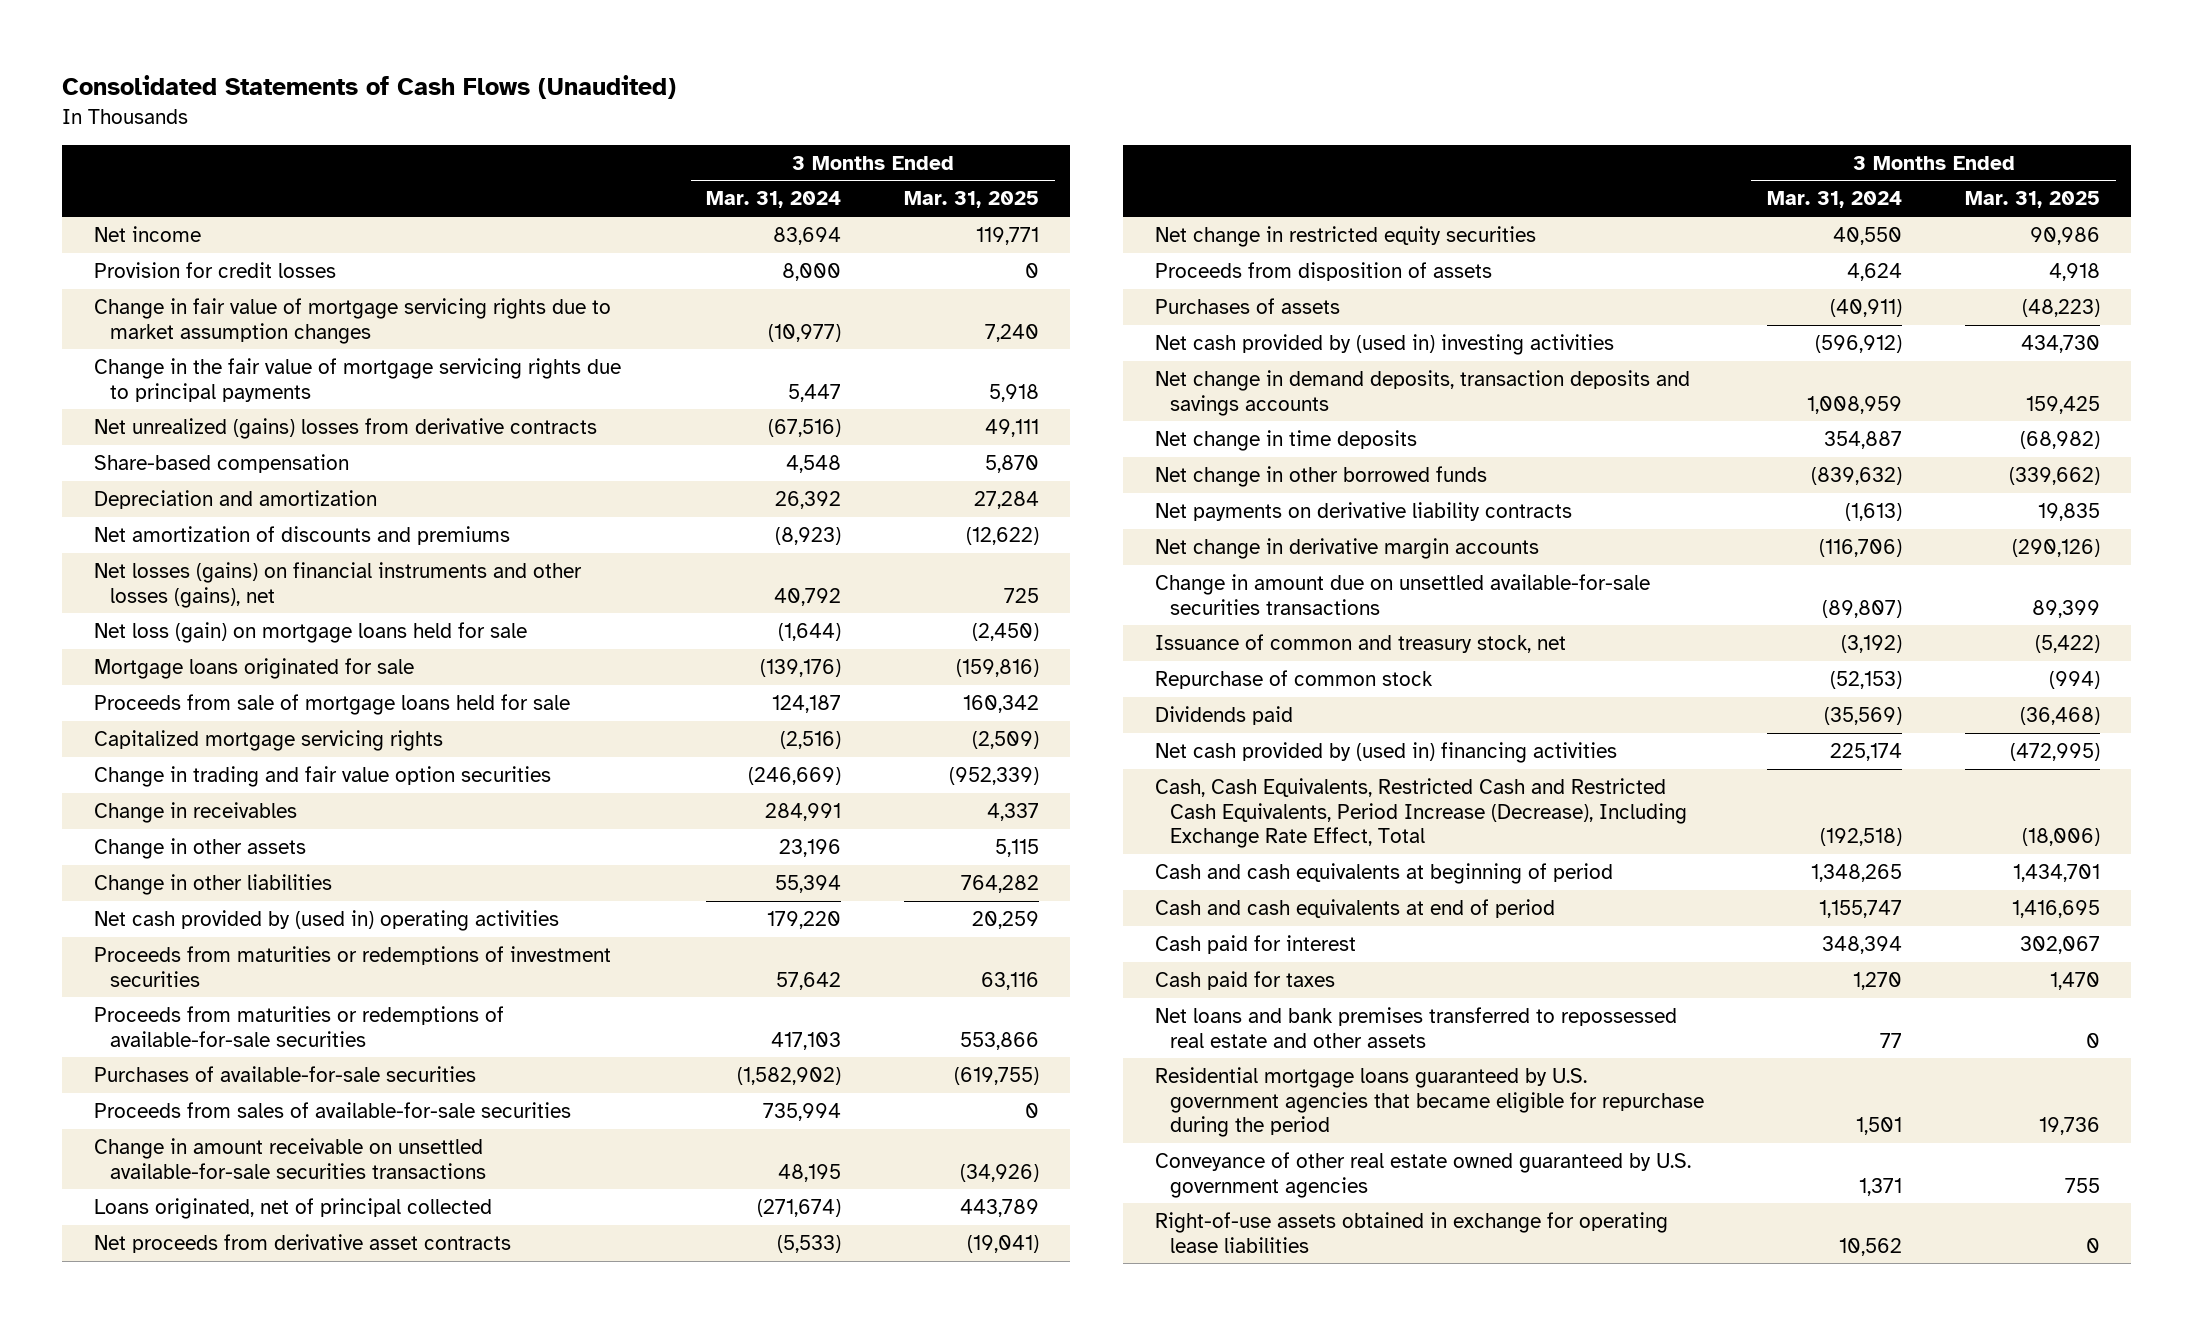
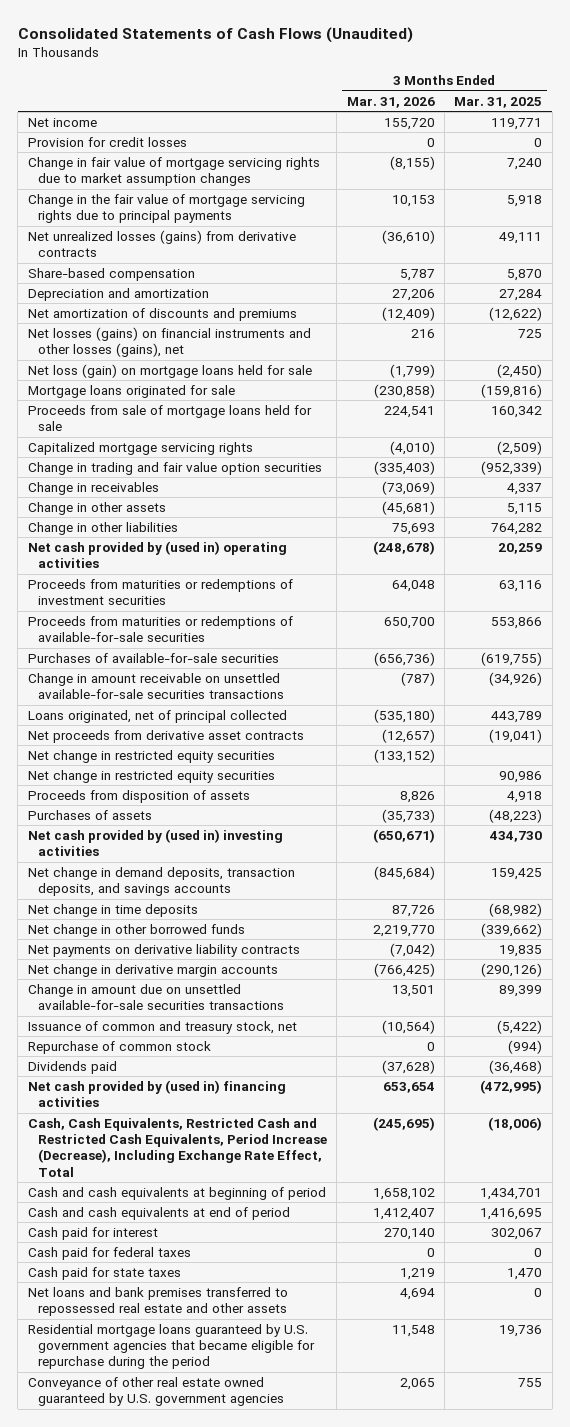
- | 3 Months Ended Mar. 31, 2024 | 3 Months Ended Mar. 31, 2025
+ | 3 Months Ended Mar. 31, 2026 | 3 Months Ended Mar. 31, 2025
- Net unrealized (gains) losses from derivative contracts | (67,516) | 49,111
+ Net unrealized losses (gains) from derivative contracts | (36,610) | 49,111
- Proceeds from sales of available-for-sale securities | 735,994 | 0
+ Net change in restricted equity securities | (133,152) |
- Net change in demand deposits, transaction deposits and savings accounts | 1,008,959 | 159,425
+ Net change in demand deposits, transaction deposits, and savings accounts | (845,684) | 159,425
- Cash paid for taxes | 1,270 | 1,470
+ Cash paid for federal taxes | 0 | 0
+ Cash paid for state taxes | 1,219 | 1,470
- Right-of-use assets obtained in exchange for operating lease liabilities | 10,562 | 0

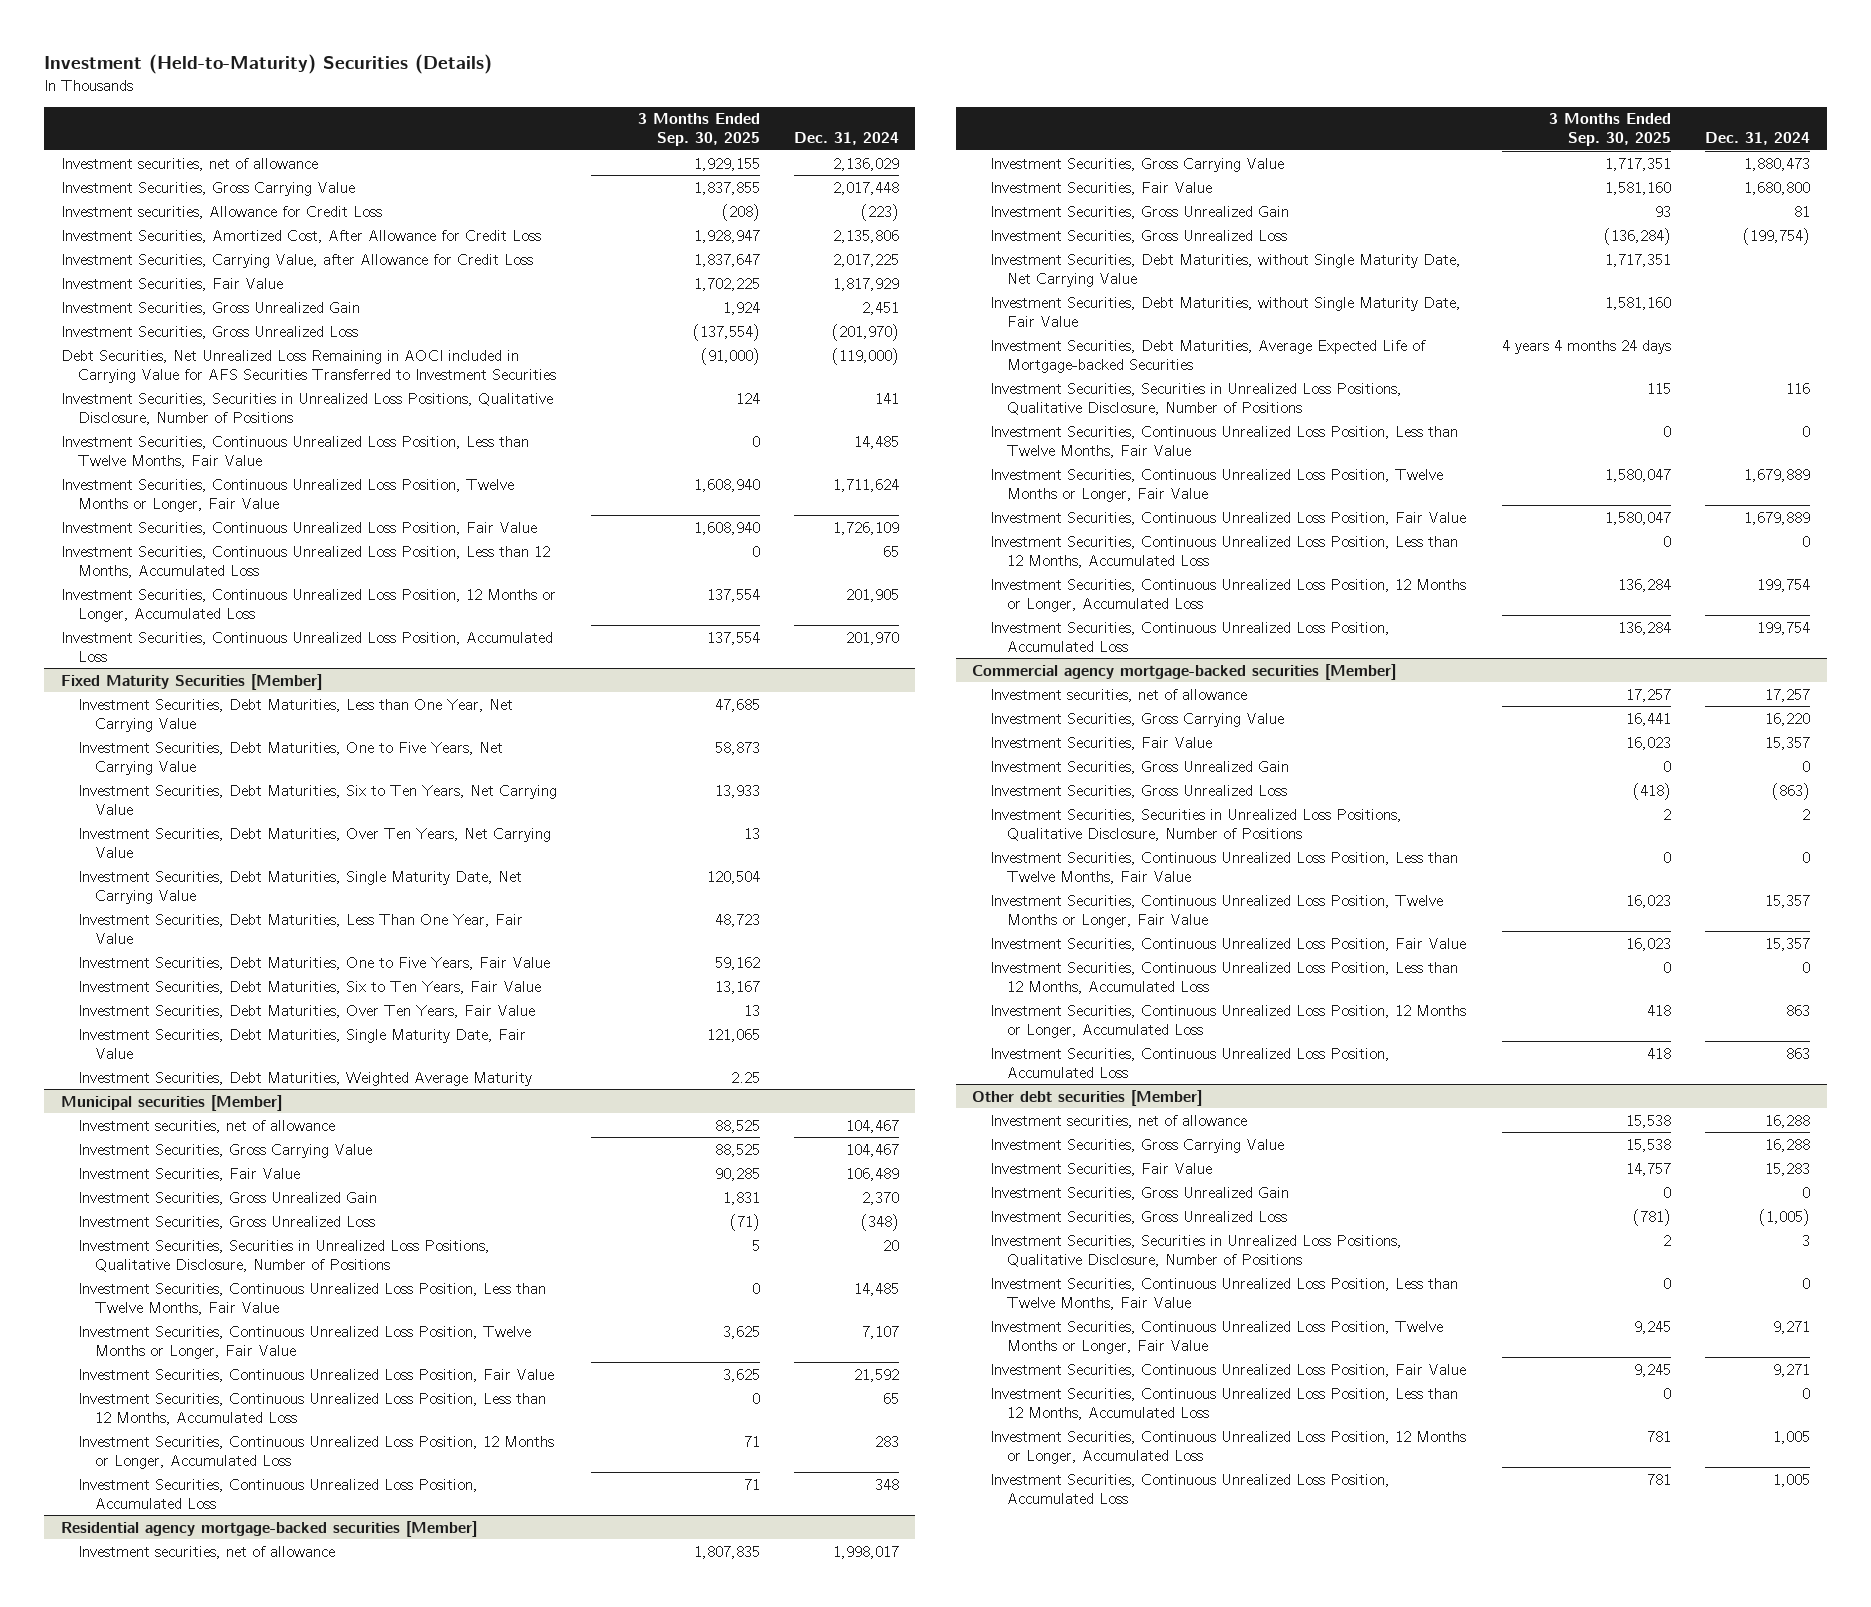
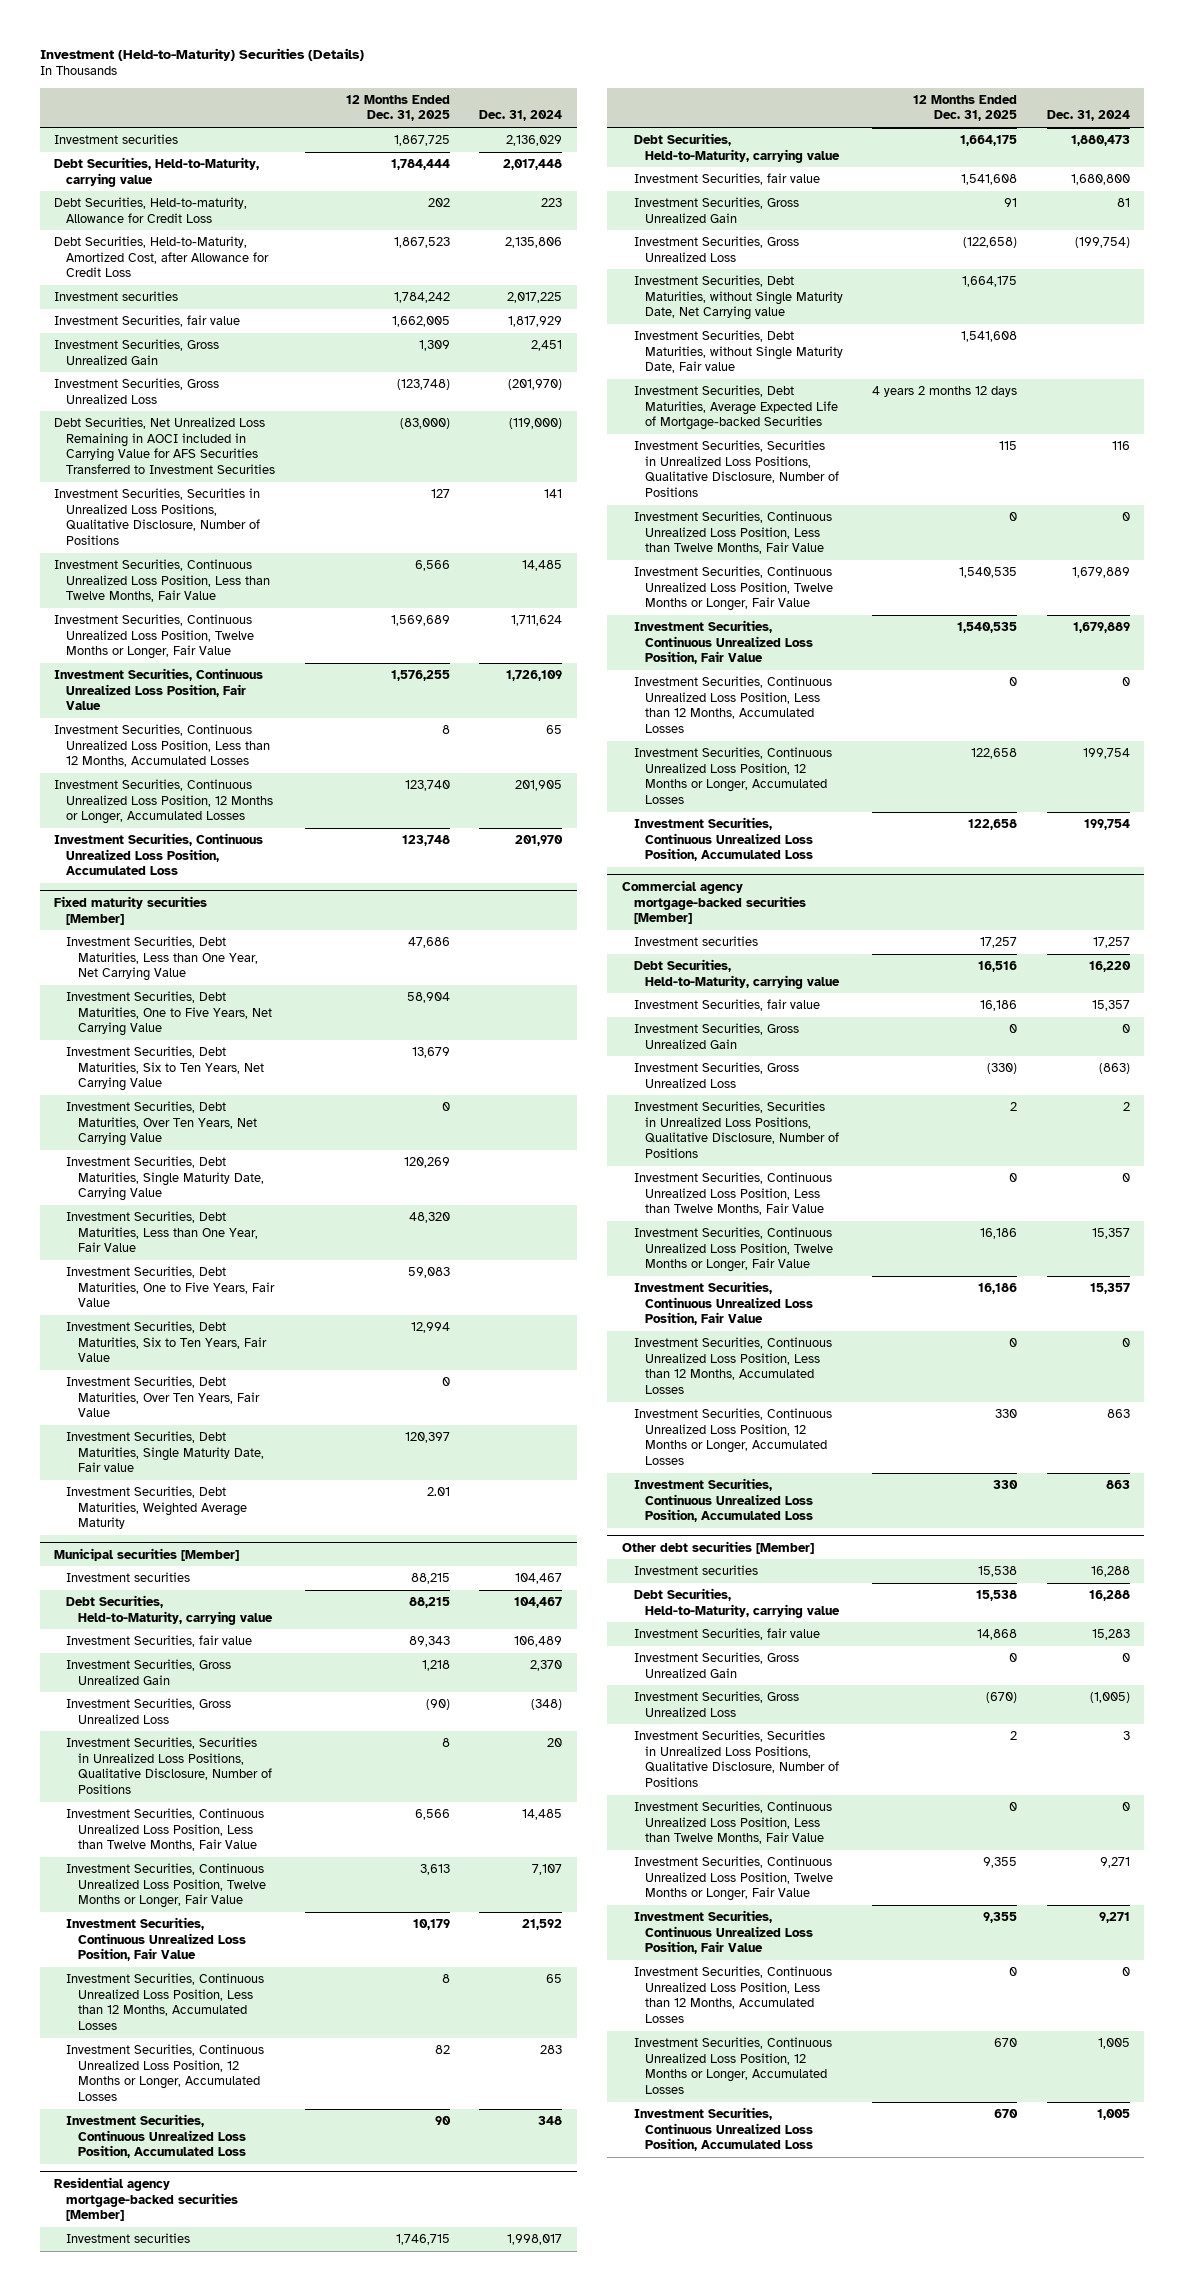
- | 3 Months Ended Sep. 30, 2025 | Dec. 31, 2024
+ | 12 Months Ended Dec. 31, 2025 | Dec. 31, 2024
- Investment securities, net of allowance | 1,929,155 | 2,136,029
- Investment Securities, Gross Carrying Value | 1,837,855 | 2,017,448
- Investment securities, Allowance for Credit Loss | (208) | (223)
- Investment Securities, Amortized Cost, After Allowance for Credit Loss | 1,928,947 | 2,135,806
- Investment Securities, Carrying Value, after Allowance for Credit Loss | 1,837,647 | 2,017,225
- Investment Securities, Fair Value | 1,702,225 | 1,817,929
+ Investment securities | 1,867,725 | 2,136,029
+ Debt Securities, Held-to-Maturity, carrying value | 1,784,444 | 2,017,448
+ Debt Securities, Held-to-maturity, Allowance for Credit Loss | 202 | 223
+ Debt Securities, Held-to-Maturity, Amortized Cost, after Allowance for Credit Loss | 1,867,523 | 2,135,806
+ Investment securities | 1,784,242 | 2,017,225
+ Investment Securities, fair value | 1,662,005 | 1,817,929
- Investment Securities, Continuous Unrealized Loss Position, Less than 12 Months, Accumulated Loss | 0 | 65
- Investment Securities, Continuous Unrealized Loss Position, 12 Months or Longer, Accumulated Loss | 137,554 | 201,905
+ Investment Securities, Continuous Unrealized Loss Position, Less than 12 Months, Accumulated Losses | 8 | 65
+ Investment Securities, Continuous Unrealized Loss Position, 12 Months or Longer, Accumulated Losses | 123,740 | 201,905
- Fixed Maturity Securities [Member]
+ Fixed maturity securities [Member]
- Investment Securities, Debt Maturities, Single Maturity Date, Net Carrying Value | 120,504 |
- Investment Securities, Debt Maturities, Less Than One Year, Fair Value | 48,723 |
+ Investment Securities, Debt Maturities, Single Maturity Date, Carrying Value | 120,269 |
+ Investment Securities, Debt Maturities, Less than One Year, Fair Value | 48,320 |
- Investment Securities, Debt Maturities, Single Maturity Date, Fair Value | 121,065 |
+ Investment Securities, Debt Maturities, Single Maturity Date, Fair value | 120,397 |
@ Municipal securities [Member]
- Investment securities, net of allowance | 88,525 | 104,467
- Investment Securities, Gross Carrying Value | 88,525 | 104,467
- Investment Securities, Fair Value | 90,285 | 106,489
+ Investment securities | 88,215 | 104,467
+ Debt Securities, Held-to-Maturity, carrying value | 88,215 | 104,467
+ Investment Securities, fair value | 89,343 | 106,489
- Investment Securities, Continuous Unrealized Loss Position, Less than 12 Months, Accumulated Loss | 0 | 65
- Investment Securities, Continuous Unrealized Loss Position, 12 Months or Longer, Accumulated Loss | 71 | 283
+ Investment Securities, Continuous Unrealized Loss Position, Less than 12 Months, Accumulated Losses | 8 | 65
+ Investment Securities, Continuous Unrealized Loss Position, 12 Months or Longer, Accumulated Losses | 82 | 283
@ Residential agency mortgage-backed securities [Member]
- Investment securities, net of allowance | 1,807,835 | 1,998,017
- Investment Securities, Gross Carrying Value | 1,717,351 | 1,880,473
- Investment Securities, Fair Value | 1,581,160 | 1,680,800
+ Investment securities | 1,746,715 | 1,998,017
+ Debt Securities, Held-to-Maturity, carrying value | 1,664,175 | 1,880,473
+ Investment Securities, fair value | 1,541,608 | 1,680,800
- Investment Securities, Debt Maturities, without Single Maturity Date, Net Carrying Value | 1,717,351 |
- Investment Securities, Debt Maturities, without Single Maturity Date, Fair Value | 1,581,160 |
+ Investment Securities, Debt Maturities, without Single Maturity Date, Net Carrying value | 1,664,175 |
+ Investment Securities, Debt Maturities, without Single Maturity Date, Fair value | 1,541,608 |
- Investment Securities, Continuous Unrealized Loss Position, Less than 12 Months, Accumulated Loss | 0 | 0
- Investment Securities, Continuous Unrealized Loss Position, 12 Months or Longer, Accumulated Loss | 136,284 | 199,754
+ Investment Securities, Continuous Unrealized Loss Position, Less than 12 Months, Accumulated Losses | 0 | 0
+ Investment Securities, Continuous Unrealized Loss Position, 12 Months or Longer, Accumulated Losses | 122,658 | 199,754
@ Commercial agency mortgage-backed securities [Member]
- Investment securities, net of allowance | 17,257 | 17,257
- Investment Securities, Gross Carrying Value | 16,441 | 16,220
- Investment Securities, Fair Value | 16,023 | 15,357
+ Investment securities | 17,257 | 17,257
+ Debt Securities, Held-to-Maturity, carrying value | 16,516 | 16,220
+ Investment Securities, fair value | 16,186 | 15,357
- Investment Securities, Continuous Unrealized Loss Position, Less than 12 Months, Accumulated Loss | 0 | 0
- Investment Securities, Continuous Unrealized Loss Position, 12 Months or Longer, Accumulated Loss | 418 | 863
+ Investment Securities, Continuous Unrealized Loss Position, Less than 12 Months, Accumulated Losses | 0 | 0
+ Investment Securities, Continuous Unrealized Loss Position, 12 Months or Longer, Accumulated Losses | 330 | 863
@ Other debt securities [Member]
- Investment securities, net of allowance | 15,538 | 16,288
- Investment Securities, Gross Carrying Value | 15,538 | 16,288
- Investment Securities, Fair Value | 14,757 | 15,283
+ Investment securities | 15,538 | 16,288
+ Debt Securities, Held-to-Maturity, carrying value | 15,538 | 16,288
+ Investment Securities, fair value | 14,868 | 15,283
- Investment Securities, Continuous Unrealized Loss Position, Less than 12 Months, Accumulated Loss | 0 | 0
- Investment Securities, Continuous Unrealized Loss Position, 12 Months or Longer, Accumulated Loss | 781 | 1,005
+ Investment Securities, Continuous Unrealized Loss Position, Less than 12 Months, Accumulated Losses | 0 | 0
+ Investment Securities, Continuous Unrealized Loss Position, 12 Months or Longer, Accumulated Losses | 670 | 1,005

